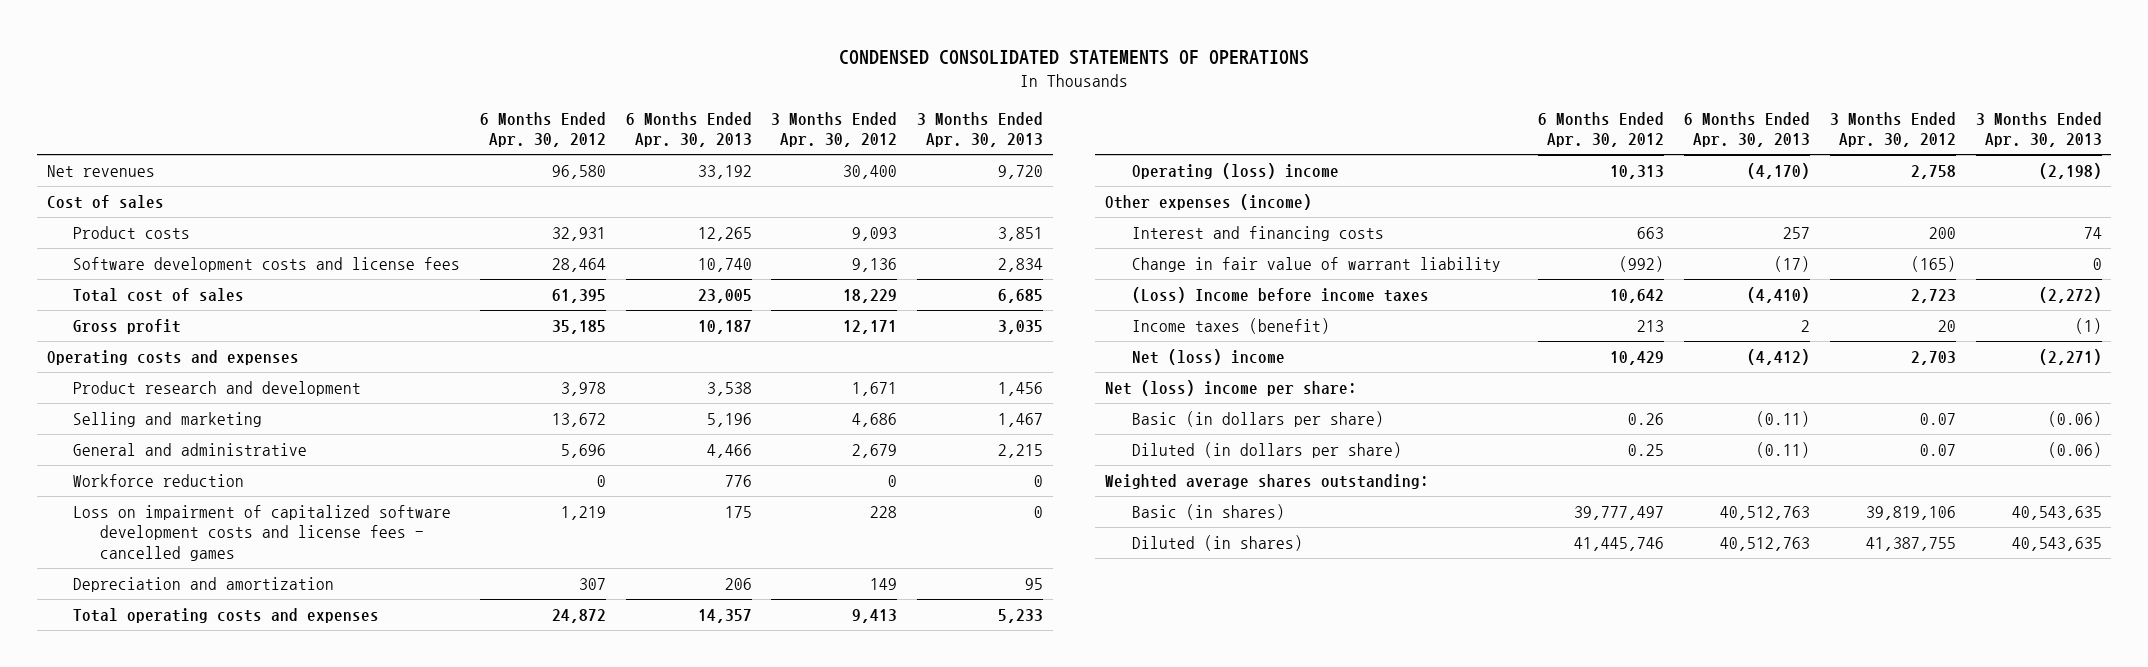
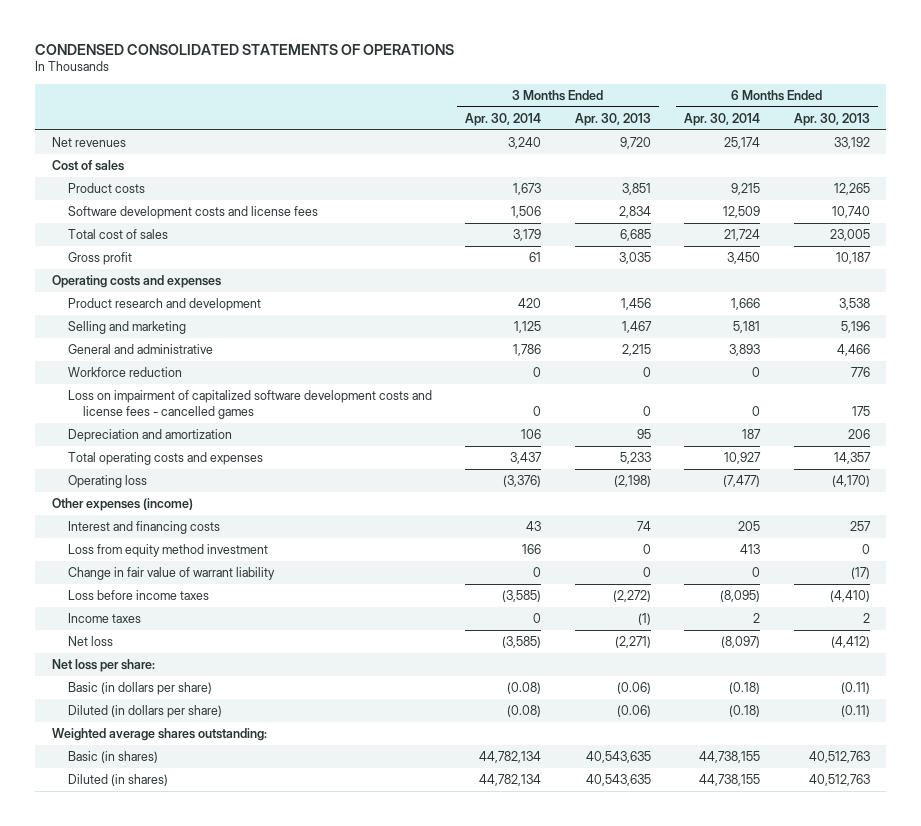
- | 6 Months Ended Apr. 30, 2012 | 6 Months Ended Apr. 30, 2013 | 3 Months Ended Apr. 30, 2012 | 3 Months Ended Apr. 30, 2013
+ | 3 Months Ended Apr. 30, 2014 | 3 Months Ended Apr. 30, 2013 | 6 Months Ended Apr. 30, 2014 | 6 Months Ended Apr. 30, 2013
- Operating (loss) income | 10,313 | (4,170) | 2,758 | (2,198)
+ Operating loss | (3,376) | (2,198) | (7,477) | (4,170)
+ Loss from equity method investment | 166 | 0 | 413 | 0
- (Loss) Income before income taxes | 10,642 | (4,410) | 2,723 | (2,272)
- Income taxes (benefit) | 213 | 2 | 20 | (1)
- Net (loss) income | 10,429 | (4,412) | 2,703 | (2,271)
- Net (loss) income per share:
+ Loss before income taxes | (3,585) | (2,272) | (8,095) | (4,410)
+ Income taxes | 0 | (1) | 2 | 2
+ Net loss | (3,585) | (2,271) | (8,097) | (4,412)
+ Net loss per share:

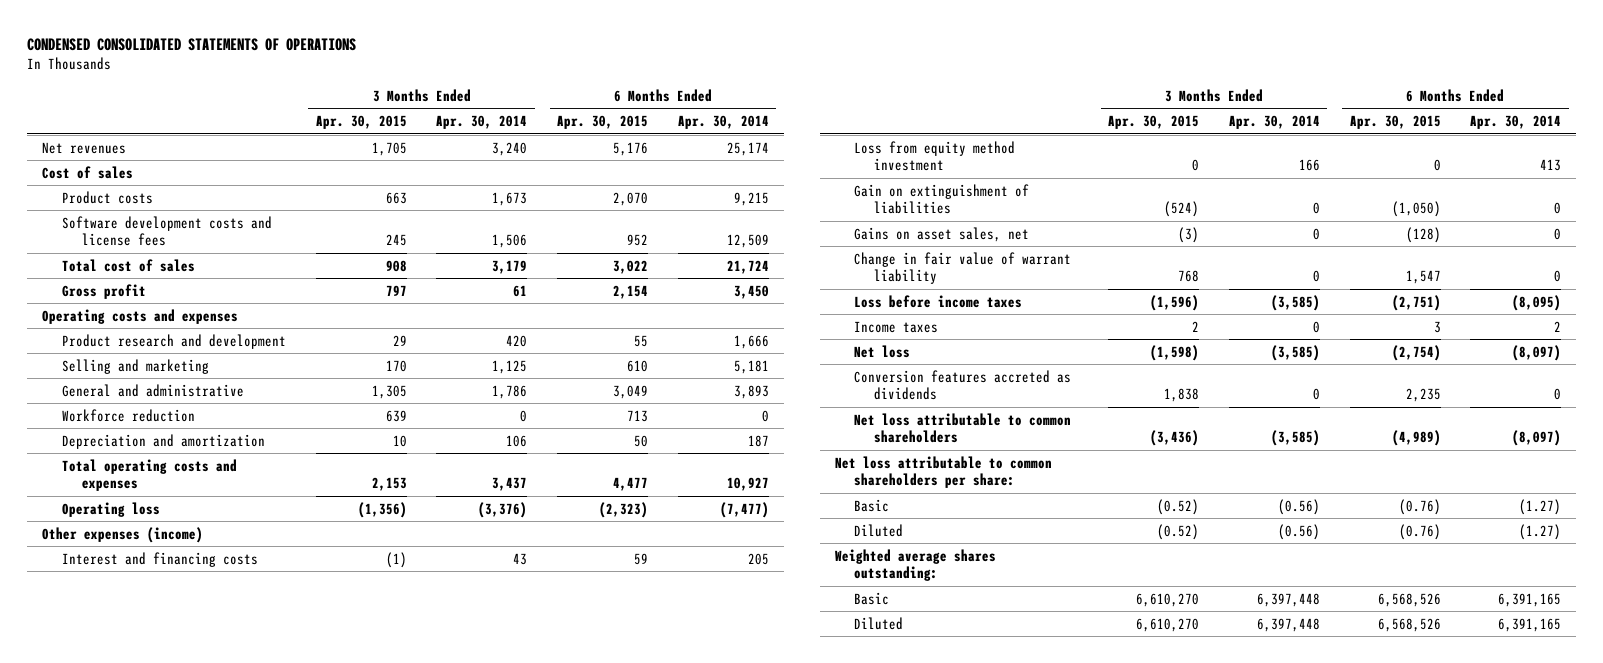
- | 3 Months Ended Apr. 30, 2014 | 3 Months Ended Apr. 30, 2013 | 6 Months Ended Apr. 30, 2014 | 6 Months Ended Apr. 30, 2013
+ | 3 Months Ended Apr. 30, 2015 | 3 Months Ended Apr. 30, 2014 | 6 Months Ended Apr. 30, 2015 | 6 Months Ended Apr. 30, 2014
- Loss on impairment of capitalized software development costs and license fees - cancelled games | 0 | 0 | 0 | 175
+ Gain on extinguishment of liabilities | (524) | 0 | (1,050) | 0
+ Gains on asset sales, net | (3) | 0 | (128) | 0
- Net loss per share:
- Basic (in dollars per share) | (0.08) | (0.06) | (0.18) | (0.11)
- Diluted (in dollars per share) | (0.08) | (0.06) | (0.18) | (0.11)
+ Conversion features accreted as dividends | 1,838 | 0 | 2,235 | 0
+ Net loss attributable to common shareholders | (3,436) | (3,585) | (4,989) | (8,097)
+ Net loss attributable to common shareholders per share:
+ Basic | (0.52) | (0.56) | (0.76) | (1.27)
+ Diluted | (0.52) | (0.56) | (0.76) | (1.27)
- Basic (in shares) | 44,782,134 | 40,543,635 | 44,738,155 | 40,512,763
- Diluted (in shares) | 44,782,134 | 40,543,635 | 44,738,155 | 40,512,763
+ Basic | 6,610,270 | 6,397,448 | 6,568,526 | 6,391,165
+ Diluted | 6,610,270 | 6,397,448 | 6,568,526 | 6,391,165

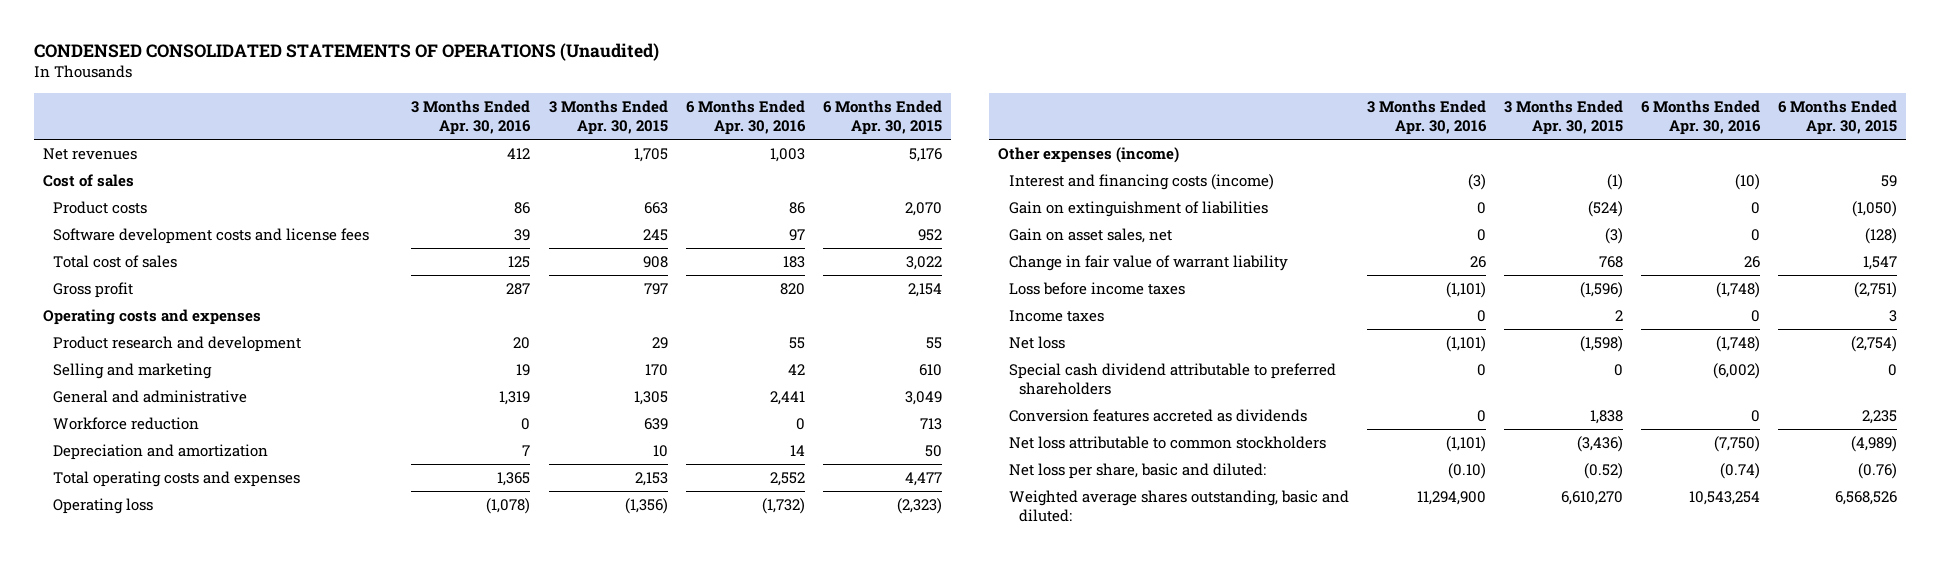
- CONDENSED CONSOLIDATED STATEMENTS OF OPERATIONS
+ CONDENSED CONSOLIDATED STATEMENTS OF OPERATIONS (Unaudited)
- | 3 Months Ended Apr. 30, 2015 | 3 Months Ended Apr. 30, 2014 | 6 Months Ended Apr. 30, 2015 | 6 Months Ended Apr. 30, 2014
+ | 3 Months Ended Apr. 30, 2016 | 3 Months Ended Apr. 30, 2015 | 6 Months Ended Apr. 30, 2016 | 6 Months Ended Apr. 30, 2015
- Interest and financing costs | (1) | 43 | 59 | 205
- Loss from equity method investment | 0 | 166 | 0 | 413
+ Interest and financing costs (income) | (3) | (1) | (10) | 59
- Gains on asset sales, net | (3) | 0 | (128) | 0
+ Gain on asset sales, net | 0 | (3) | 0 | (128)
+ Special cash dividend attributable to preferred shareholders | 0 | 0 | (6,002) | 0
- Net loss attributable to common shareholders | (3,436) | (3,585) | (4,989) | (8,097)
- Net loss attributable to common shareholders per share:
- Basic | (0.52) | (0.56) | (0.76) | (1.27)
- Diluted | (0.52) | (0.56) | (0.76) | (1.27)
- Weighted average shares outstanding:
- Basic | 6,610,270 | 6,397,448 | 6,568,526 | 6,391,165
- Diluted | 6,610,270 | 6,397,448 | 6,568,526 | 6,391,165
+ Net loss attributable to common stockholders | (1,101) | (3,436) | (7,750) | (4,989)
+ Net loss per share, basic and diluted: | (0.10) | (0.52) | (0.74) | (0.76)
+ Weighted average shares outstanding, basic and diluted: | 11,294,900 | 6,610,270 | 10,543,254 | 6,568,526

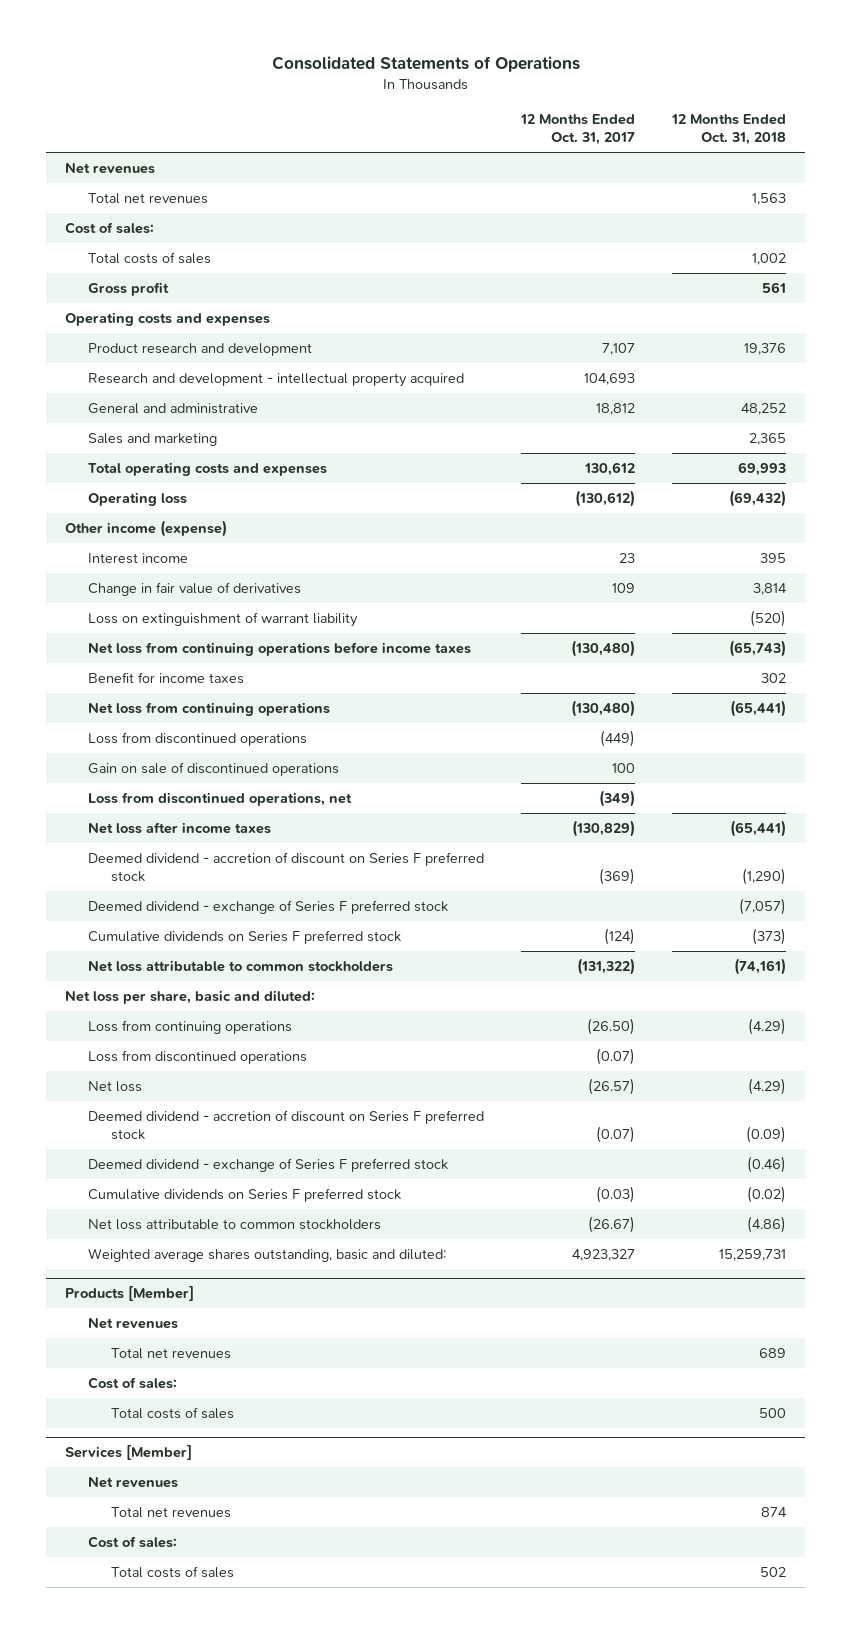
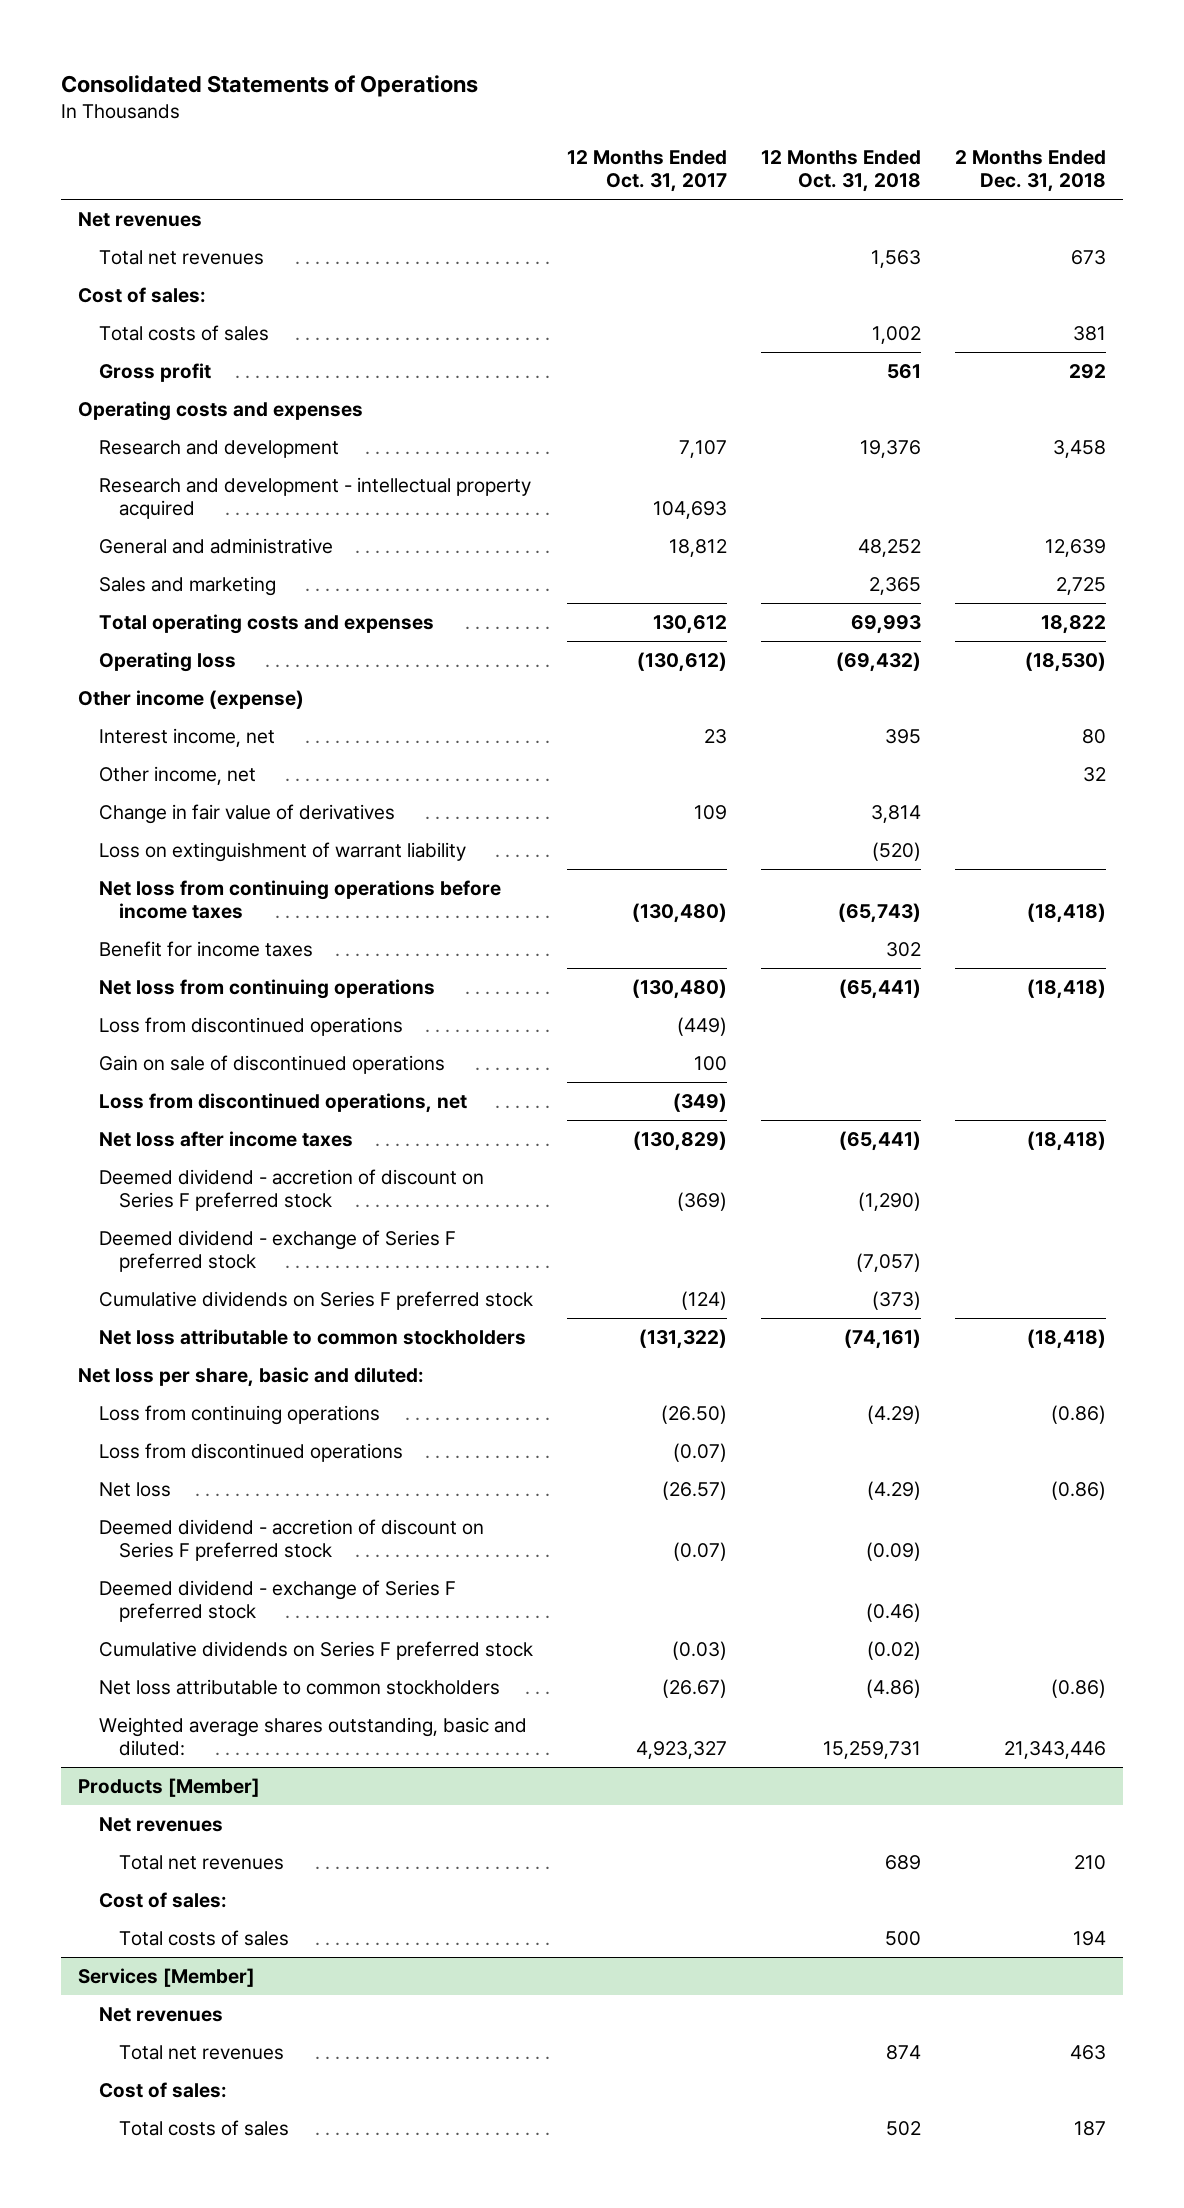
- | 12 Months Ended Oct. 31, 2017 | 12 Months Ended Oct. 31, 2018
+ | 12 Months Ended Oct. 31, 2017 | 12 Months Ended Oct. 31, 2018 | 2 Months Ended Dec. 31, 2018
- Product research and development | 7,107 | 19,376
+ Research and development | 7,107 | 19,376 | 3,458
- Interest income | 23 | 395
+ Interest income, net | 23 | 395 | 80
+ Other income, net | | | 32

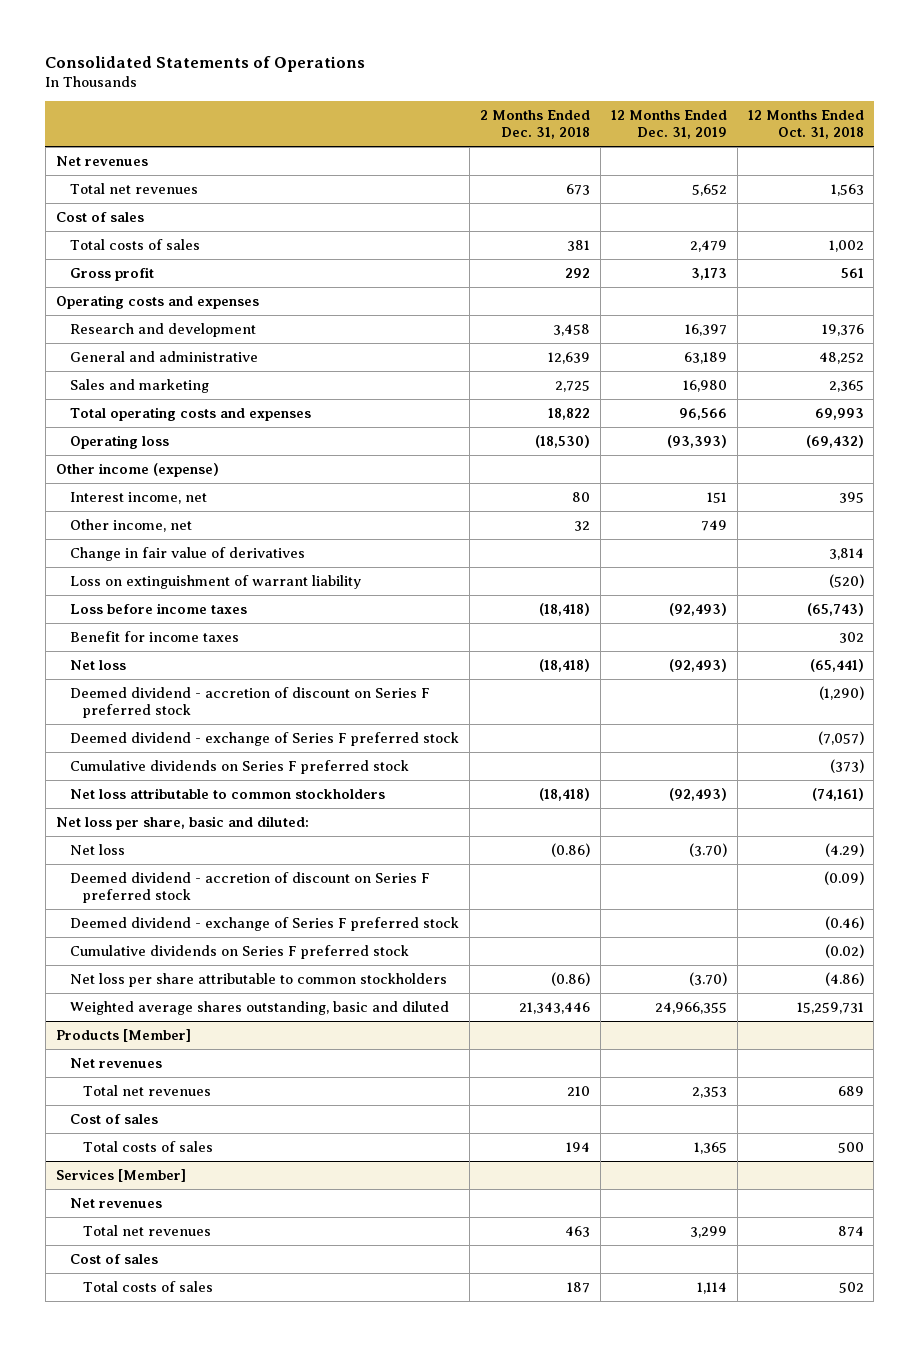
- | 12 Months Ended Oct. 31, 2017 | 12 Months Ended Oct. 31, 2018 | 2 Months Ended Dec. 31, 2018
+ | 2 Months Ended Dec. 31, 2018 | 12 Months Ended Dec. 31, 2019 | 12 Months Ended Oct. 31, 2018
- Cost of sales:
+ Cost of sales
- Research and development - intellectual property acquired | 104,693 | |
- Net loss from continuing operations before income taxes | (130,480) | (65,743) | (18,418)
+ Loss before income taxes | (18,418) | (92,493) | (65,743)
- Net loss from continuing operations | (130,480) | (65,441) | (18,418)
- Loss from discontinued operations | (449) | |
- Gain on sale of discontinued operations | 100 | |
- Loss from discontinued operations, net | (349) | |
- Net loss after income taxes | (130,829) | (65,441) | (18,418)
+ Net loss | (18,418) | (92,493) | (65,441)
- Loss from continuing operations | (26.50) | (4.29) | (0.86)
- Loss from discontinued operations | (0.07) | |
- Net loss attributable to common stockholders | (26.67) | (4.86) | (0.86)
- Weighted average shares outstanding, basic and diluted: | 4,923,327 | 15,259,731 | 21,343,446
+ Net loss per share attributable to common stockholders | (0.86) | (3.70) | (4.86)
+ Weighted average shares outstanding, basic and diluted | 21,343,446 | 24,966,355 | 15,259,731
@ Products [Member]
- Cost of sales:
+ Cost of sales
@ Services [Member]
- Cost of sales:
+ Cost of sales

